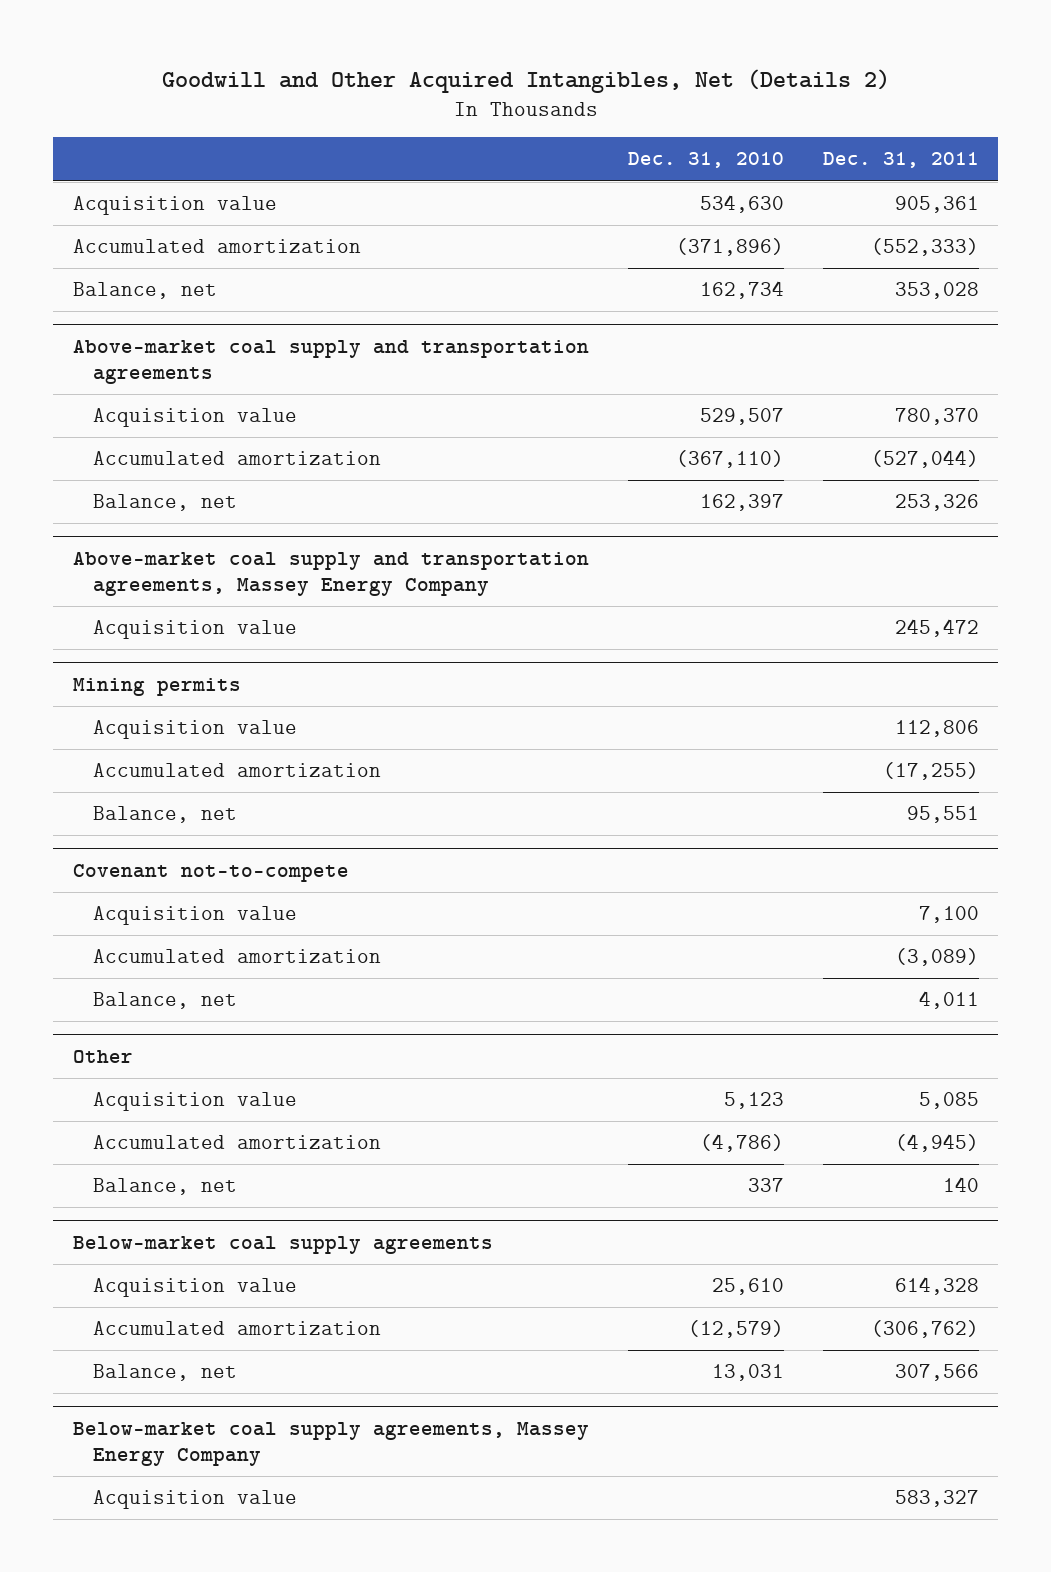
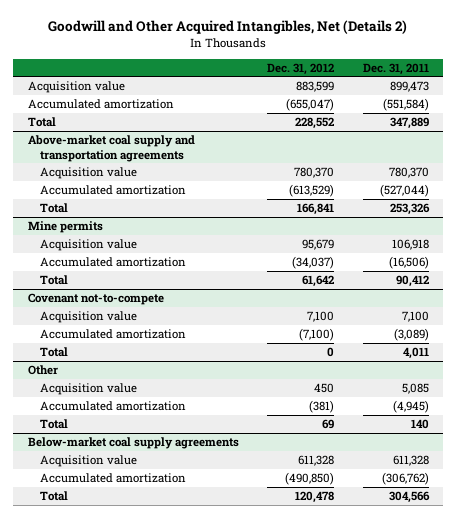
- | Dec. 31, 2010 | Dec. 31, 2011
+ | Dec. 31, 2012 | Dec. 31, 2011
- Acquisition value | 534,630 | 905,361
- Accumulated amortization | (371,896) | (552,333)
- Balance, net | 162,734 | 353,028
+ Acquisition value | 883,599 | 899,473
+ Accumulated amortization | (655,047) | (551,584)
+ Total | 228,552 | 347,889
@ Above-market coal supply and transportation agreements
- Balance, net | 162,397 | 253,326
- Above-market coal supply and transportation agreements, Massey Energy Company
- Acquisition value | | 245,472
- Mining permits
- Acquisition value | | 112,806
- Accumulated amortization | | (17,255)
- Balance, net | | 95,551
@ Above-market coal supply and transportation agreements
+ Total | 166,841 | 253,326
+ Mine permits
+ Acquisition value | 95,679 | 106,918
+ Accumulated amortization | (34,037) | (16,506)
+ Total | 61,642 | 90,412
@ Covenant not-to-compete
- Balance, net | | 4,011
+ Total | 0 | 4,011
@ Other
- Balance, net | 337 | 140
+ Total | 69 | 140
@ Below-market coal supply agreements
- Acquisition value | 25,610 | 614,328
+ Acquisition value | 611,328 | 611,328
- Balance, net | 13,031 | 307,566
- Below-market coal supply agreements, Massey Energy Company
- Acquisition value | | 583,327
@ Below-market coal supply agreements
+ Total | 120,478 | 304,566

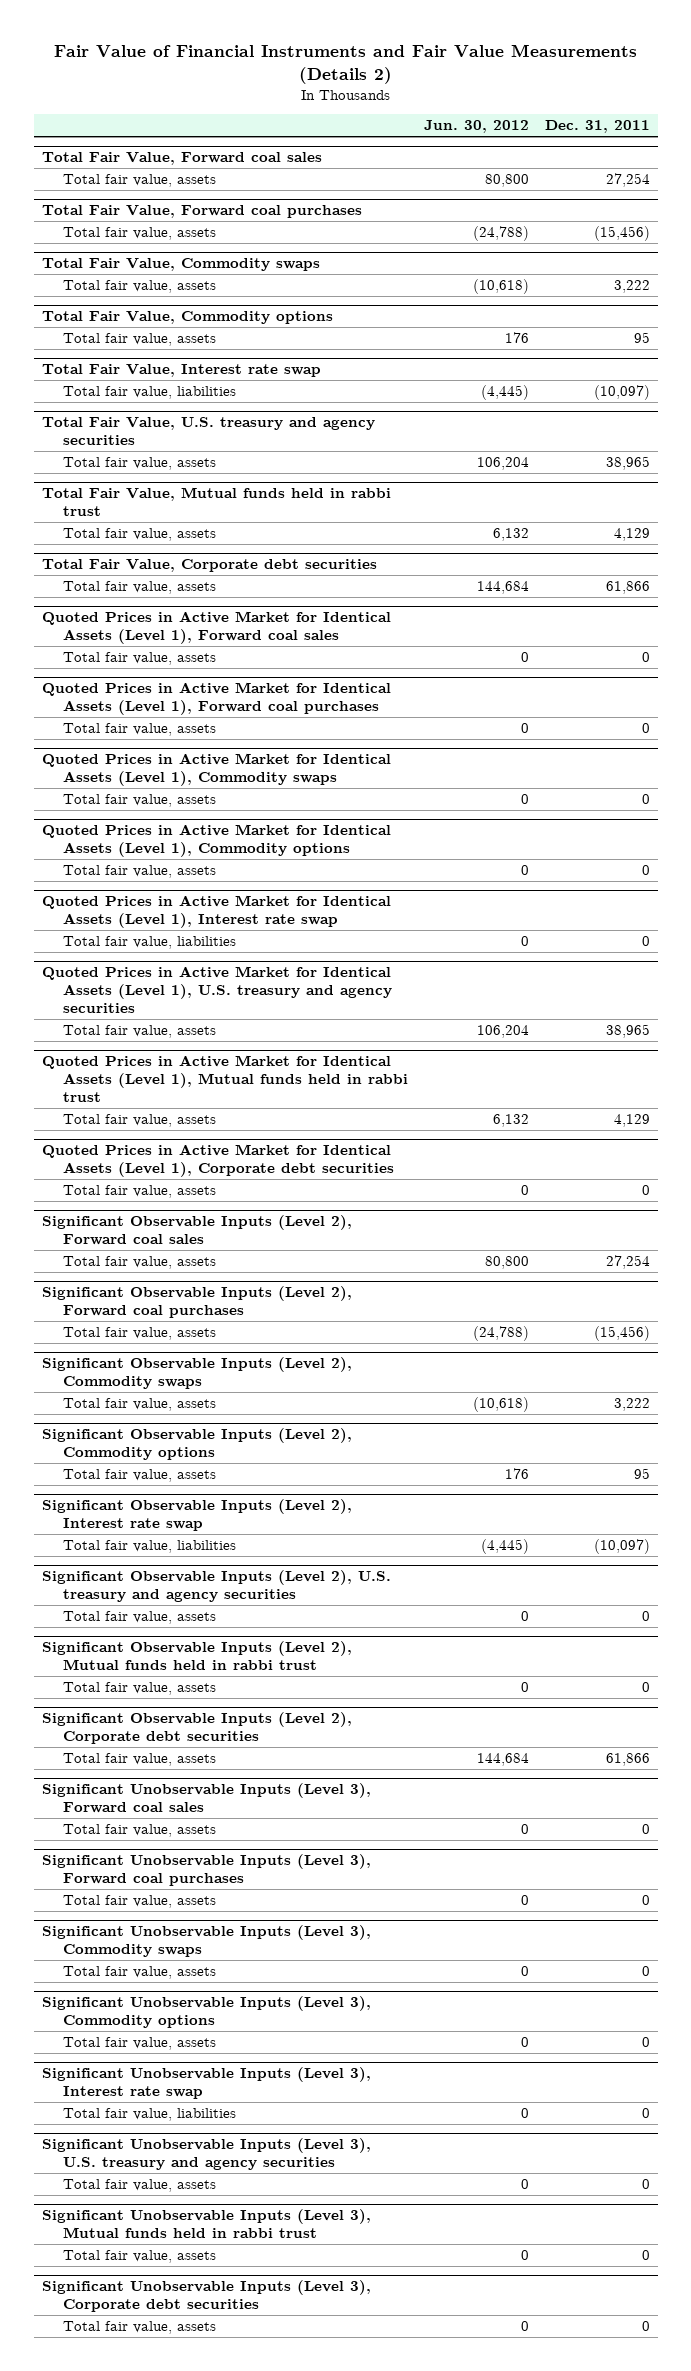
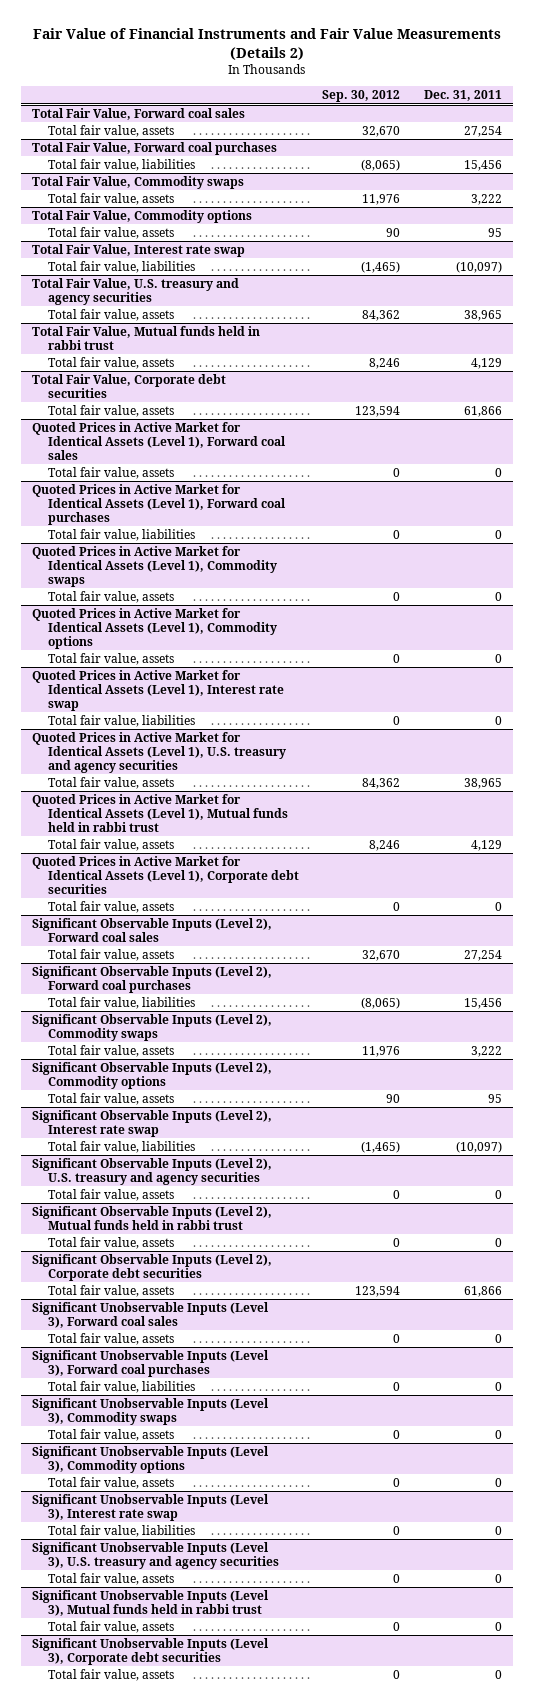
- | Jun. 30, 2012 | Dec. 31, 2011
+ | Sep. 30, 2012 | Dec. 31, 2011
@ Total Fair Value, Forward coal purchases
- Total fair value, assets | (24,788) | (15,456)
+ Total fair value, liabilities | (8,065) | 15,456
@ Quoted Prices in Active Market for Identical Assets (Level 1), Forward coal purchases
- Total fair value, assets | 0 | 0
+ Total fair value, liabilities | 0 | 0
@ Significant Observable Inputs (Level 2), Forward coal purchases
- Total fair value, assets | (24,788) | (15,456)
+ Total fair value, liabilities | (8,065) | 15,456
@ Significant Unobservable Inputs (Level 3), Forward coal purchases
- Total fair value, assets | 0 | 0
+ Total fair value, liabilities | 0 | 0

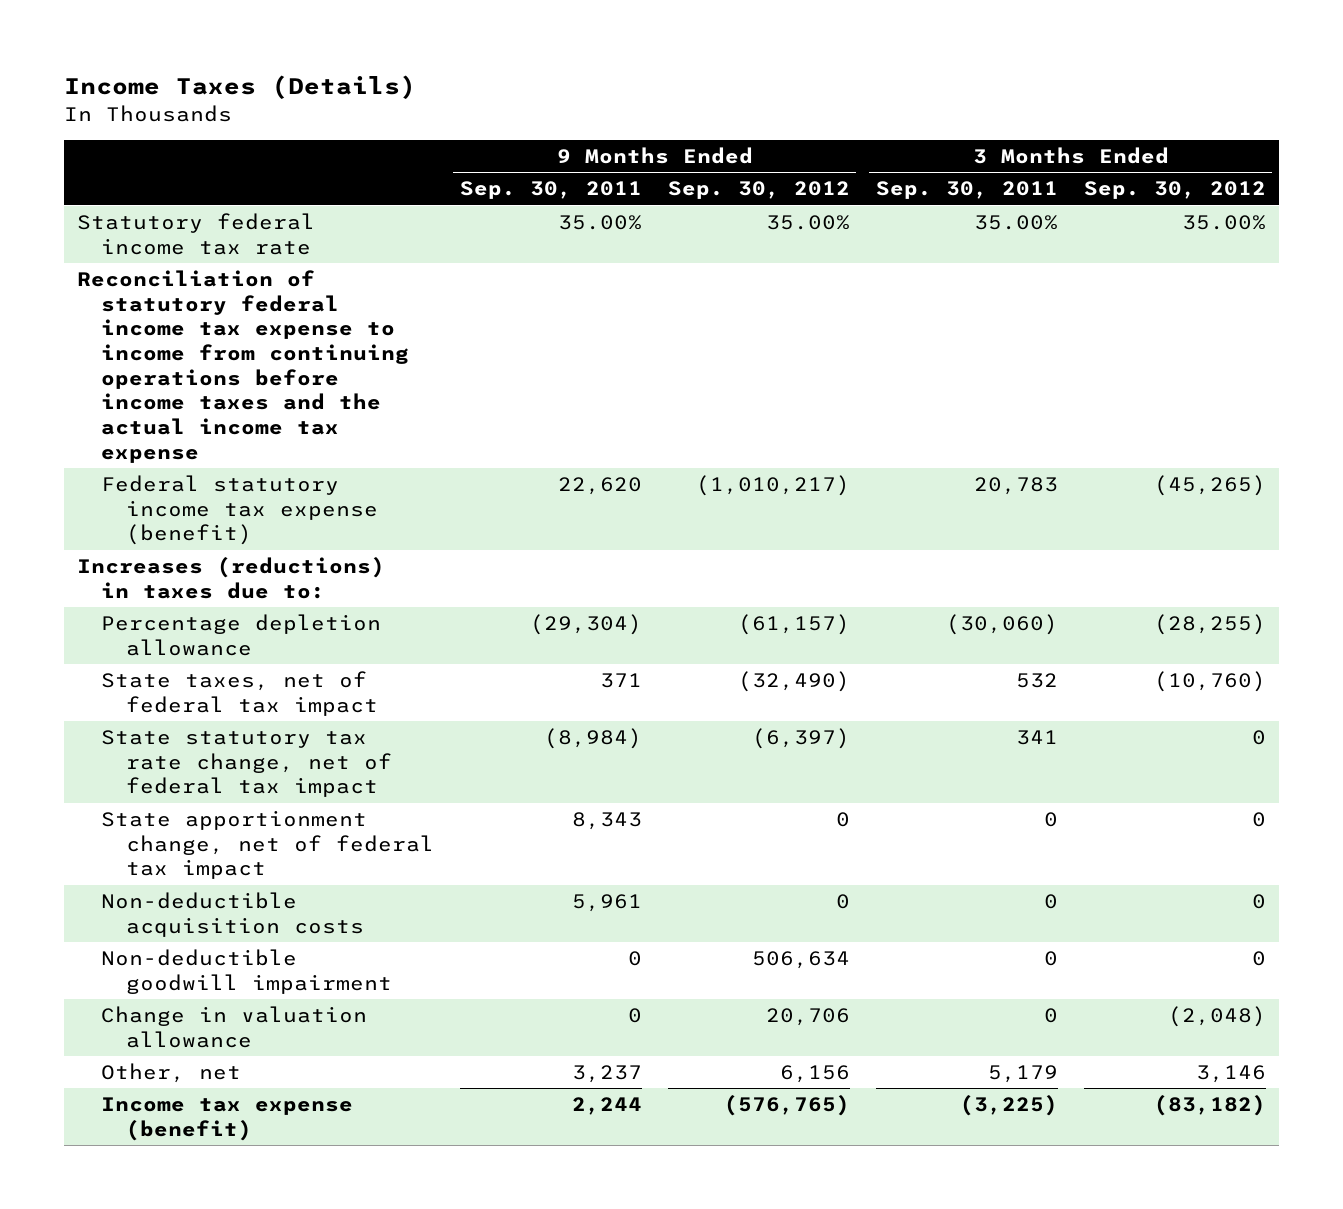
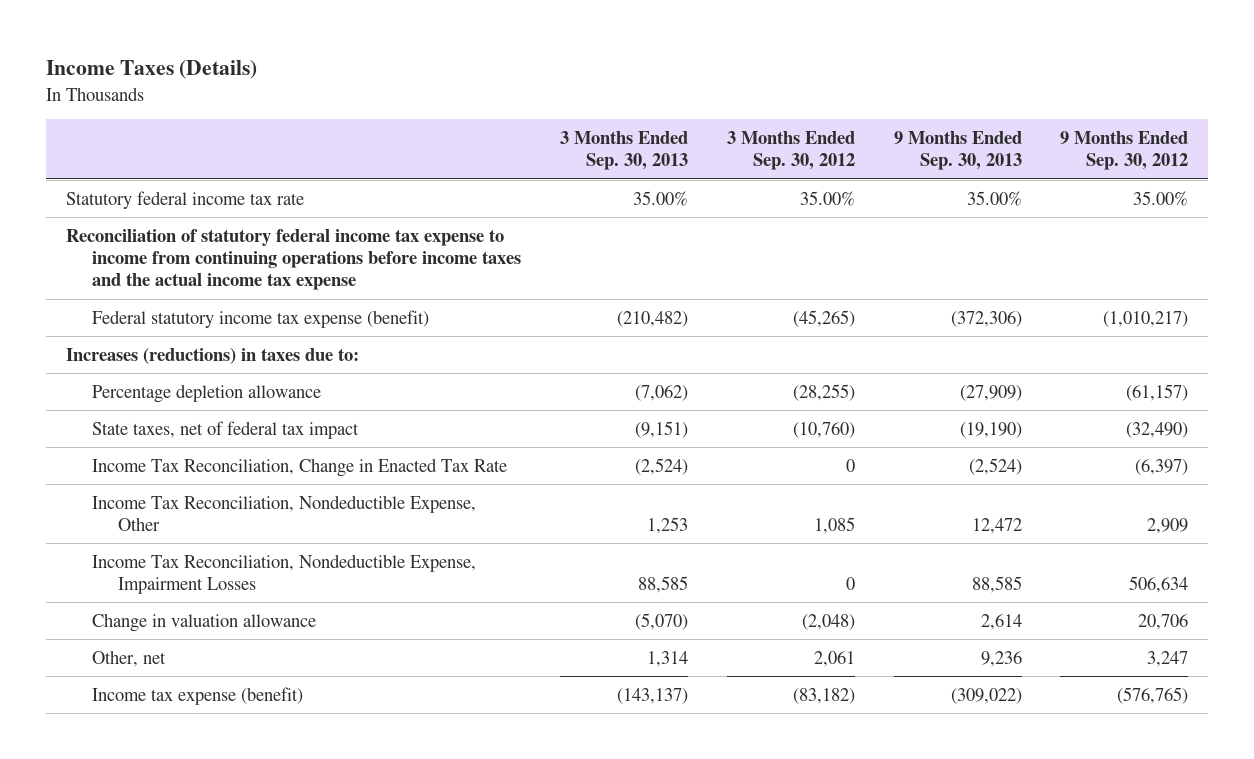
- | 9 Months Ended Sep. 30, 2011 | 9 Months Ended Sep. 30, 2012 | 3 Months Ended Sep. 30, 2011 | 3 Months Ended Sep. 30, 2012
+ | 3 Months Ended Sep. 30, 2013 | 3 Months Ended Sep. 30, 2012 | 9 Months Ended Sep. 30, 2013 | 9 Months Ended Sep. 30, 2012
- State statutory tax rate change, net of federal tax impact | (8,984) | (6,397) | 341 | 0
- State apportionment change, net of federal tax impact | 8,343 | 0 | 0 | 0
- Non-deductible acquisition costs | 5,961 | 0 | 0 | 0
- Non-deductible goodwill impairment | 0 | 506,634 | 0 | 0
+ Income Tax Reconciliation, Change in Enacted Tax Rate | (2,524) | 0 | (2,524) | (6,397)
+ Income Tax Reconciliation, Nondeductible Expense, Other | 1,253 | 1,085 | 12,472 | 2,909
+ Income Tax Reconciliation, Nondeductible Expense, Impairment Losses | 88,585 | 0 | 88,585 | 506,634
- Other, net | 3,237 | 6,156 | 5,179 | 3,146
+ Other, net | 1,314 | 2,061 | 9,236 | 3,247

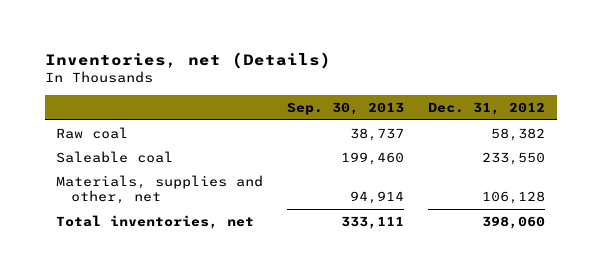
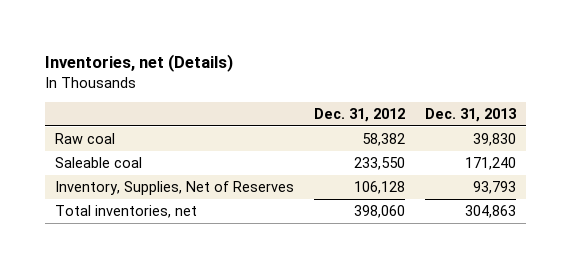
- | Sep. 30, 2013 | Dec. 31, 2012
+ | Dec. 31, 2012 | Dec. 31, 2013
- Materials, supplies and other, net | 94,914 | 106,128
+ Inventory, Supplies, Net of Reserves | 106,128 | 93,793

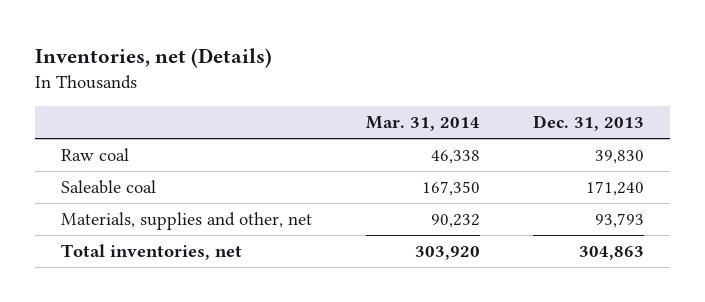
- | Dec. 31, 2012 | Dec. 31, 2013
+ | Mar. 31, 2014 | Dec. 31, 2013
- Inventory, Supplies, Net of Reserves | 106,128 | 93,793
+ Materials, supplies and other, net | 90,232 | 93,793

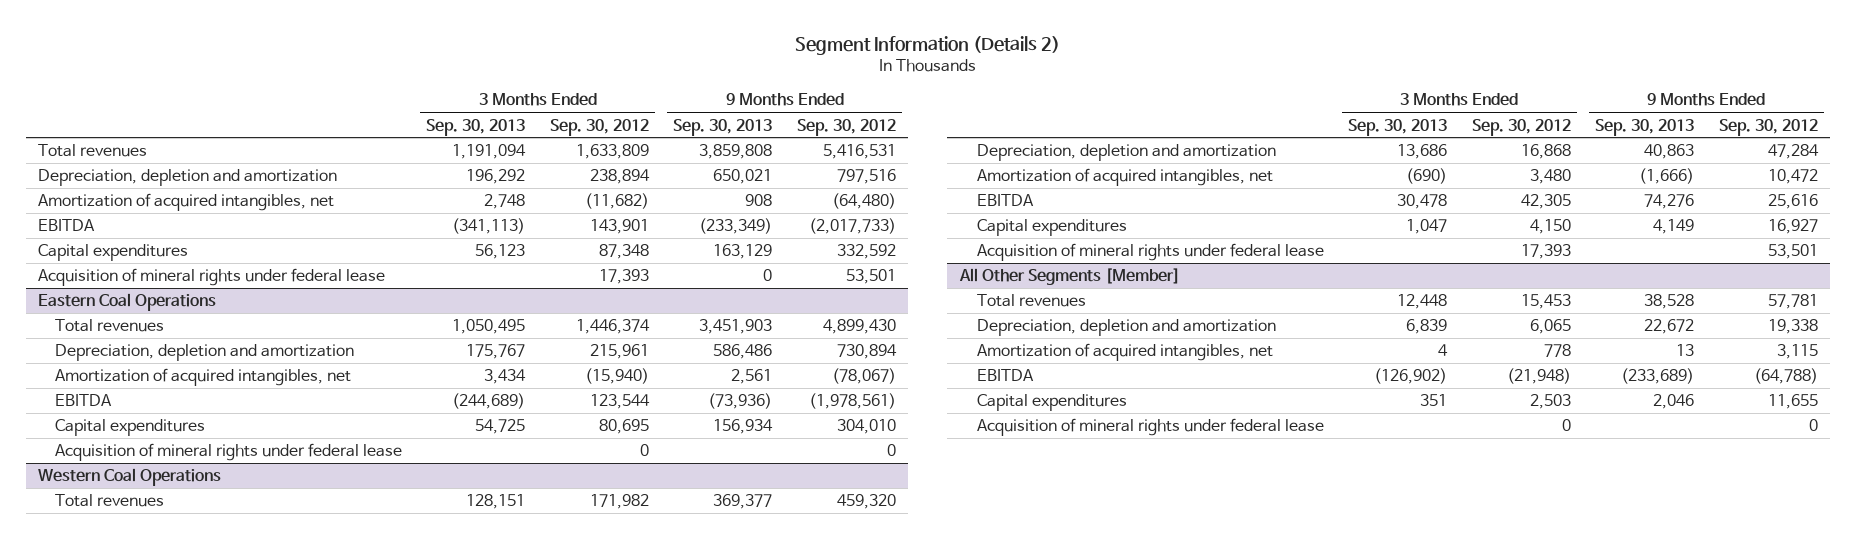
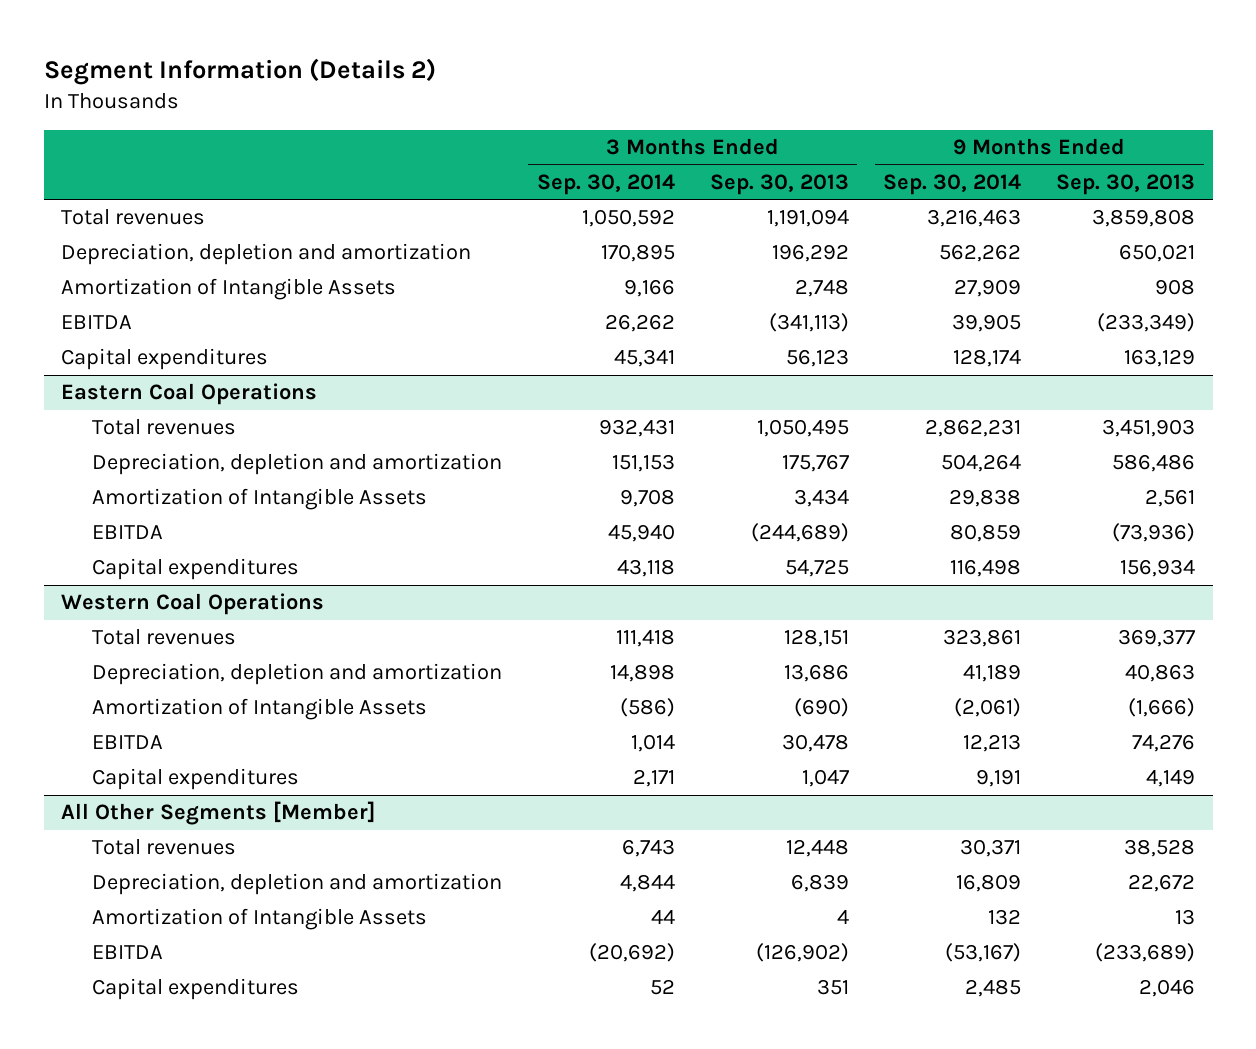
- | 3 Months Ended Sep. 30, 2013 | 3 Months Ended Sep. 30, 2012 | 9 Months Ended Sep. 30, 2013 | 9 Months Ended Sep. 30, 2012
+ | 3 Months Ended Sep. 30, 2014 | 3 Months Ended Sep. 30, 2013 | 9 Months Ended Sep. 30, 2014 | 9 Months Ended Sep. 30, 2013
- Amortization of acquired intangibles, net | 2,748 | (11,682) | 908 | (64,480)
+ Amortization of Intangible Assets | 9,166 | 2,748 | 27,909 | 908
- Acquisition of mineral rights under federal lease | | 17,393 | 0 | 53,501
@ Eastern Coal Operations
- Amortization of acquired intangibles, net | 3,434 | (15,940) | 2,561 | (78,067)
+ Amortization of Intangible Assets | 9,708 | 3,434 | 29,838 | 2,561
- Acquisition of mineral rights under federal lease | | 0 | | 0
@ Western Coal Operations
- Amortization of acquired intangibles, net | (690) | 3,480 | (1,666) | 10,472
+ Amortization of Intangible Assets | (586) | (690) | (2,061) | (1,666)
- Acquisition of mineral rights under federal lease | | 17,393 | | 53,501
@ All Other Segments [Member]
- Amortization of acquired intangibles, net | 4 | 778 | 13 | 3,115
+ Amortization of Intangible Assets | 44 | 4 | 132 | 13
- Acquisition of mineral rights under federal lease | | 0 | | 0

